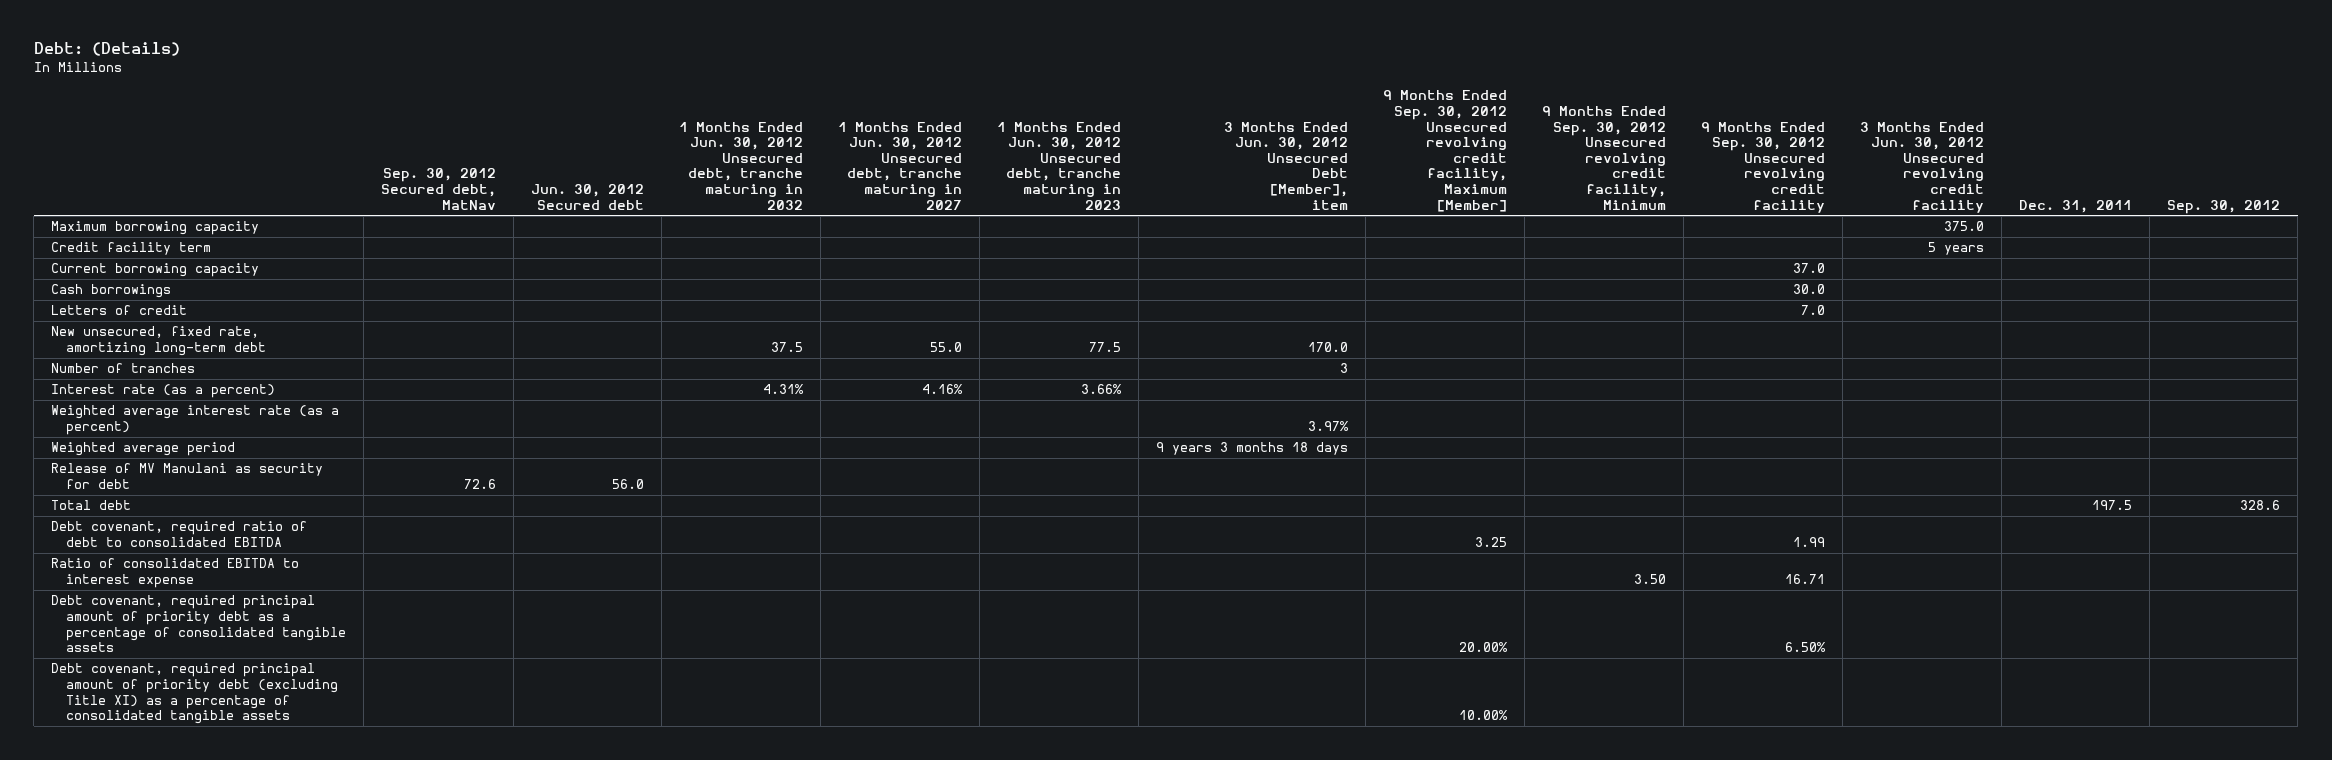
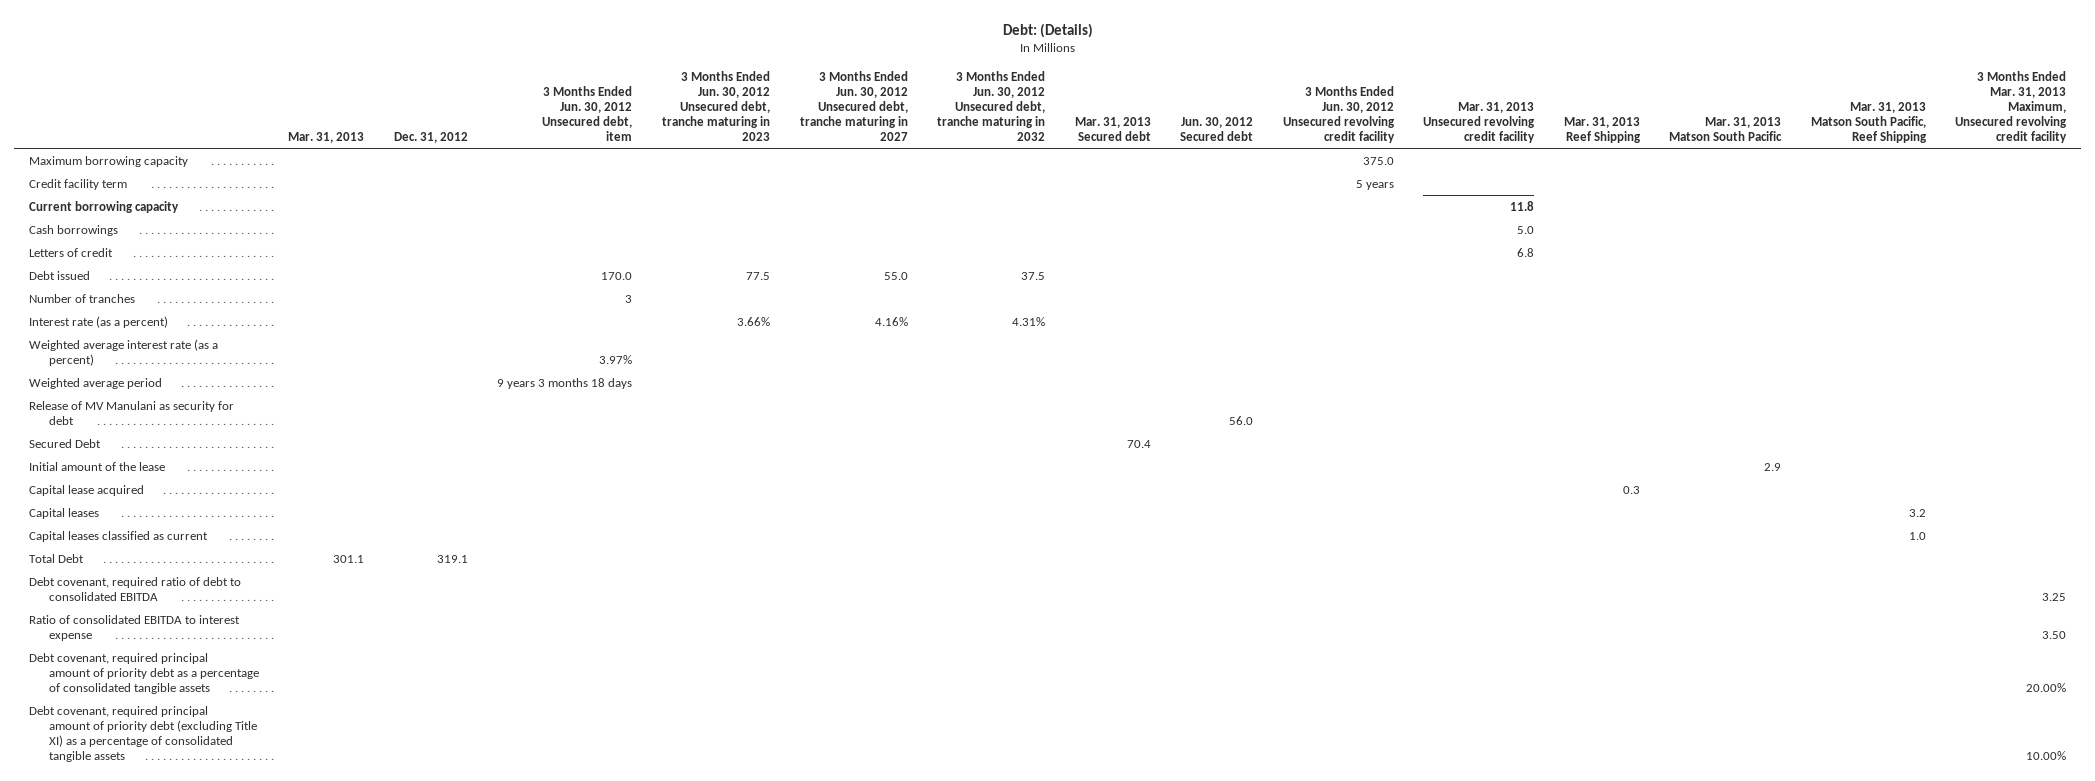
- | Sep. 30, 2012 Secured debt, MatNav | Jun. 30, 2012 Secured debt | 1 Months Ended Jun. 30, 2012 Unsecured debt, tranche maturing in 2032 | 1 Months Ended Jun. 30, 2012 Unsecured debt, tranche maturing in 2027 | 1 Months Ended Jun. 30, 2012 Unsecured debt, tranche maturing in 2023 | 3 Months Ended Jun. 30, 2012 Unsecured Debt [Member], item | 9 Months Ended Sep. 30, 2012 Unsecured revolving credit facility, Maximum [Member] | 9 Months Ended Sep. 30, 2012 Unsecured revolving credit facility, Minimum | 9 Months Ended Sep. 30, 2012 Unsecured revolving credit facility | 3 Months Ended Jun. 30, 2012 Unsecured revolving credit facility | Dec. 31, 2011 | Sep. 30, 2012
+ | Mar. 31, 2013 | Dec. 31, 2012 | 3 Months Ended Jun. 30, 2012 Unsecured debt, item | 3 Months Ended Jun. 30, 2012 Unsecured debt, tranche maturing in 2023 | 3 Months Ended Jun. 30, 2012 Unsecured debt, tranche maturing in 2027 | 3 Months Ended Jun. 30, 2012 Unsecured debt, tranche maturing in 2032 | Mar. 31, 2013 Secured debt | Jun. 30, 2012 Secured debt | 3 Months Ended Jun. 30, 2012 Unsecured revolving credit facility | Mar. 31, 2013 Unsecured revolving credit facility | Mar. 31, 2013 Reef Shipping | Mar. 31, 2013 Matson South Pacific | Mar. 31, 2013 Matson South Pacific, Reef Shipping | 3 Months Ended Mar. 31, 2013 Maximum, Unsecured revolving credit facility
- New unsecured, fixed rate, amortizing long-term debt | | | 37.5 | 55.0 | 77.5 | 170.0 | | | | | |
+ Debt issued | | | 170.0 | 77.5 | 55.0 | 37.5 | | | | | | | |
- Total debt | | | | | | | | | | | 197.5 | 328.6
+ Secured Debt | | | | | | | 70.4 | | | | | | |
+ Initial amount of the lease | | | | | | | | | | | | 2.9 | |
+ Capital lease acquired | | | | | | | | | | | 0.3 | | |
+ Capital leases | | | | | | | | | | | | | 3.2 |
+ Capital leases classified as current | | | | | | | | | | | | | 1.0 |
+ Total Debt | 301.1 | 319.1 | | | | | | | | | | | |

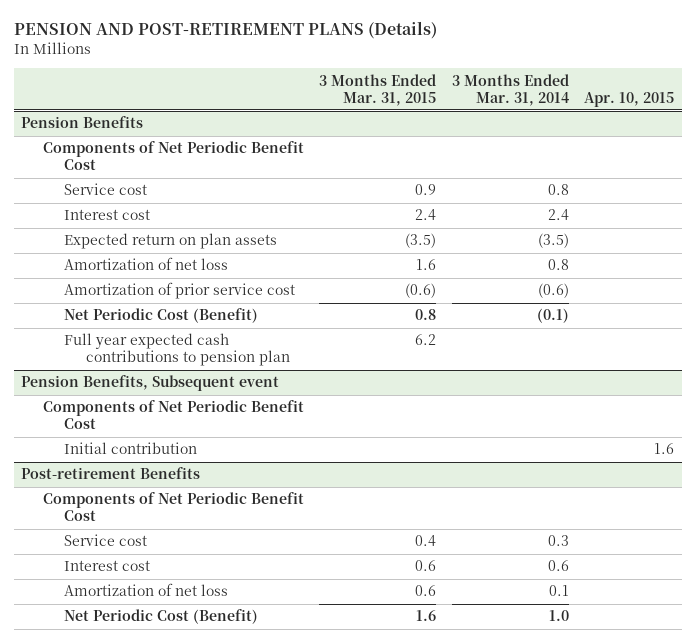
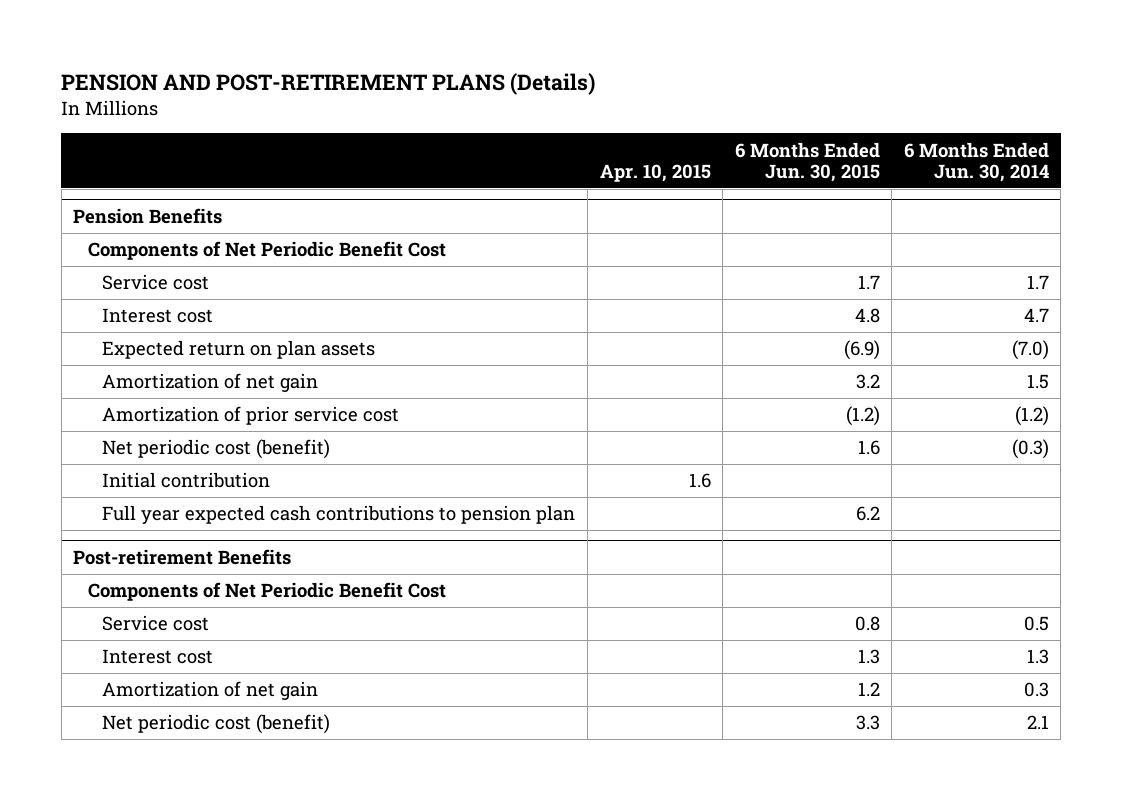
- | 3 Months Ended Mar. 31, 2015 | 3 Months Ended Mar. 31, 2014 | Apr. 10, 2015
+ | Apr. 10, 2015 | 6 Months Ended Jun. 30, 2015 | 6 Months Ended Jun. 30, 2014
@ Pension Benefits
- Amortization of net loss | 1.6 | 0.8 |
+ Amortization of net gain | | 3.2 | 1.5
- Net Periodic Cost (Benefit) | 0.8 | (0.1) |
+ Net periodic cost (benefit) | | 1.6 | (0.3)
+ Initial contribution | 1.6 | |
- Pension Benefits, Subsequent event
- Components of Net Periodic Benefit Cost
- Initial contribution | | | 1.6
@ Post-retirement Benefits
- Amortization of net loss | 0.6 | 0.1 |
- Net Periodic Cost (Benefit) | 1.6 | 1.0 |
+ Amortization of net gain | | 1.2 | 0.3
+ Net periodic cost (benefit) | | 3.3 | 2.1

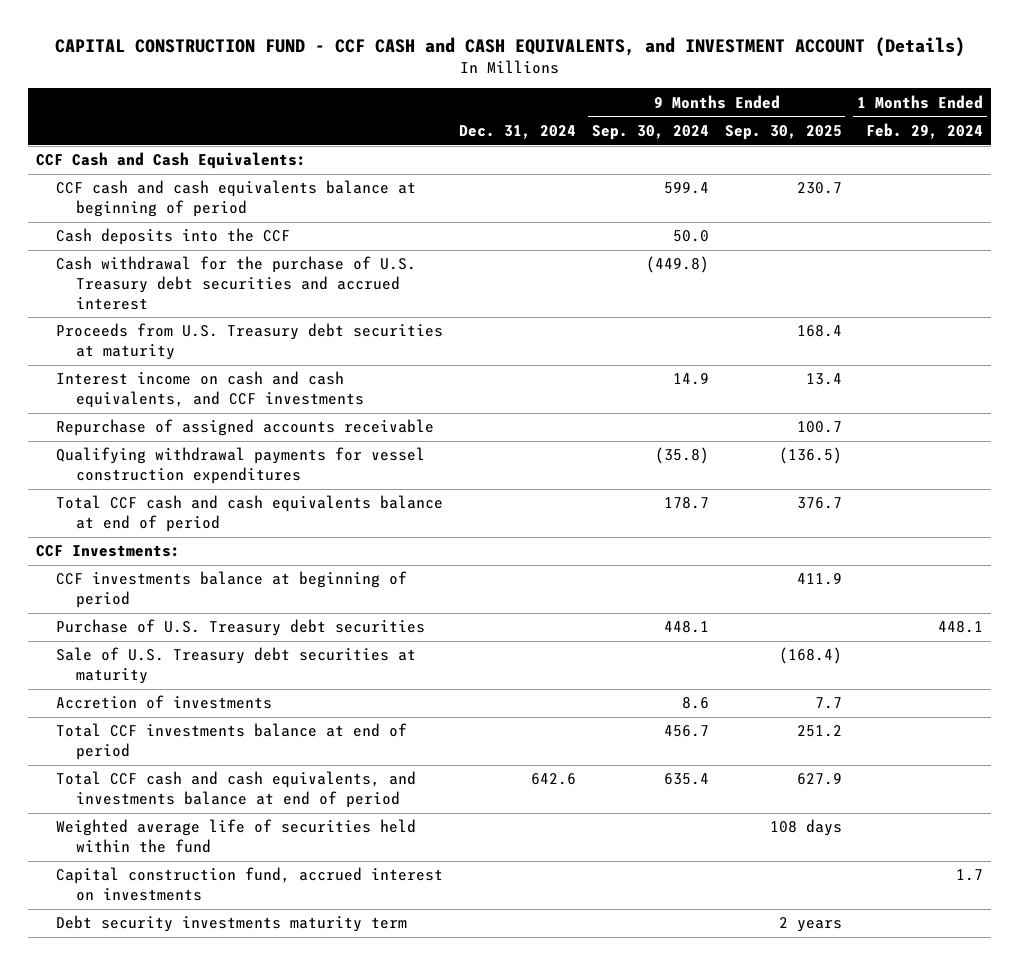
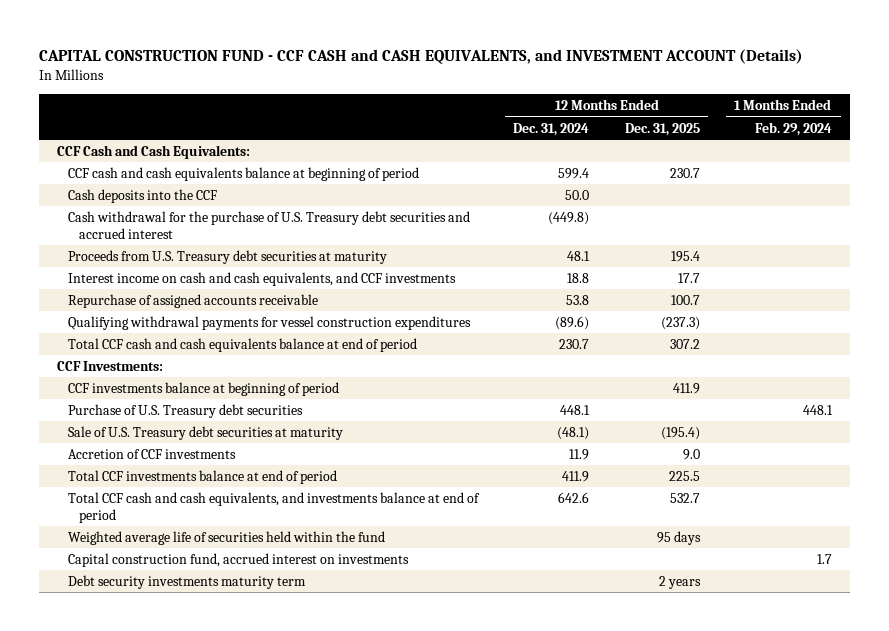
- | Dec. 31, 2024 | 9 Months Ended Sep. 30, 2024 | 9 Months Ended Sep. 30, 2025 | 1 Months Ended Feb. 29, 2024
+ | 12 Months Ended Dec. 31, 2024 | 12 Months Ended Dec. 31, 2025 | 1 Months Ended Feb. 29, 2024
- Accretion of investments | | 8.6 | 7.7 |
+ Accretion of CCF investments | 11.9 | 9.0 |

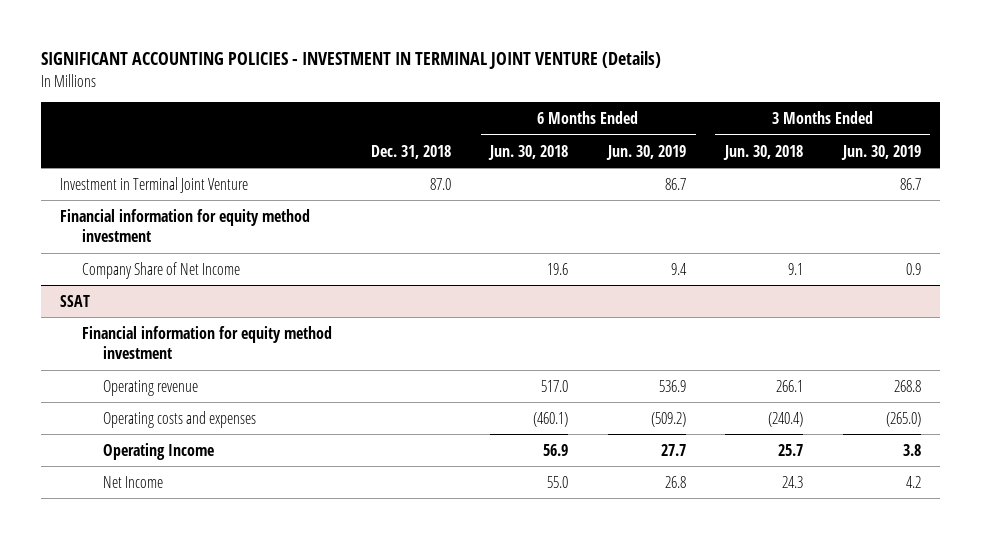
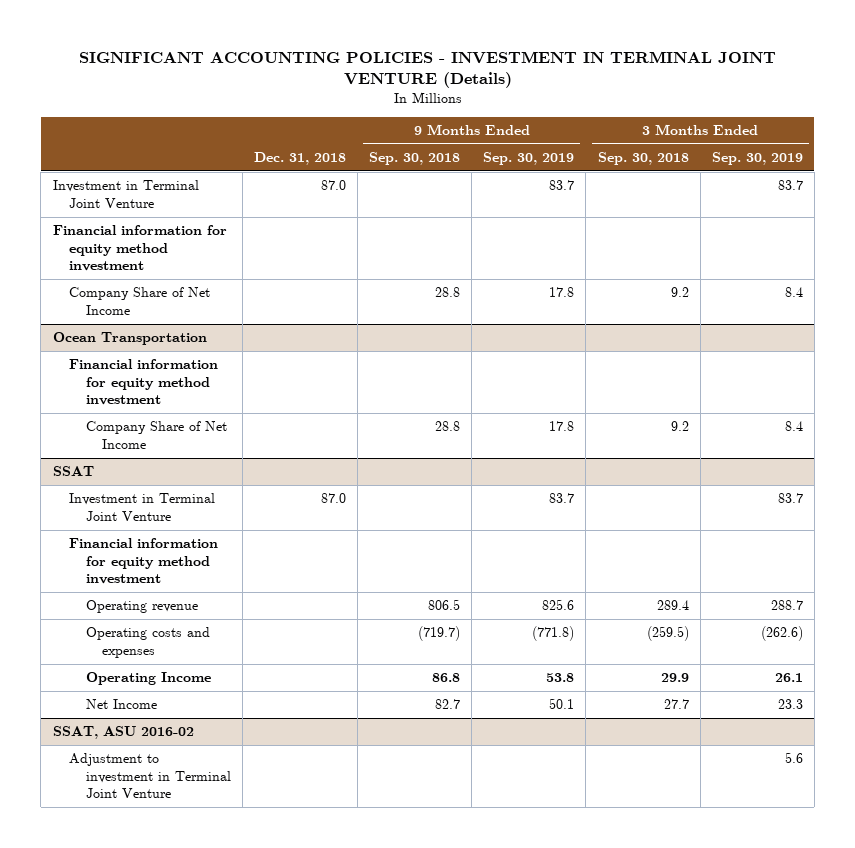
- | Dec. 31, 2018 | 6 Months Ended Jun. 30, 2018 | 6 Months Ended Jun. 30, 2019 | 3 Months Ended Jun. 30, 2018 | 3 Months Ended Jun. 30, 2019
+ | Dec. 31, 2018 | 9 Months Ended Sep. 30, 2018 | 9 Months Ended Sep. 30, 2019 | 3 Months Ended Sep. 30, 2018 | 3 Months Ended Sep. 30, 2019
+ Ocean Transportation
+ Financial information for equity method investment
+ Company Share of Net Income | | 28.8 | 17.8 | 9.2 | 8.4
@ SSAT
+ Investment in Terminal Joint Venture | 87.0 | | 83.7 | | 83.7
+ SSAT, ASU 2016-02
+ Adjustment to investment in Terminal Joint Venture | | | | | 5.6

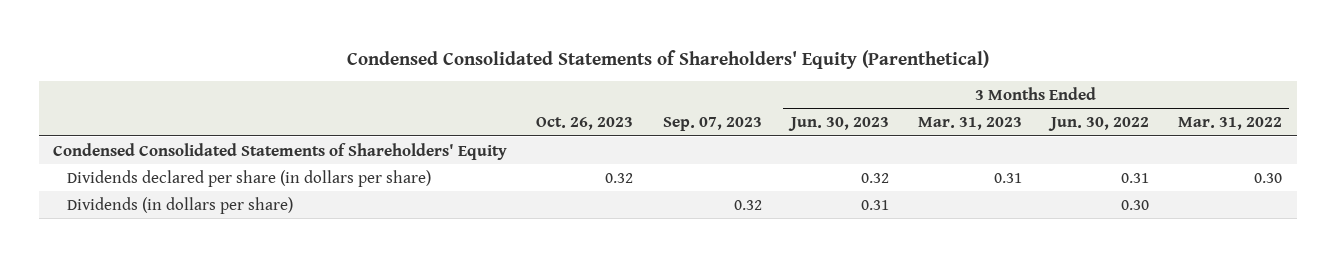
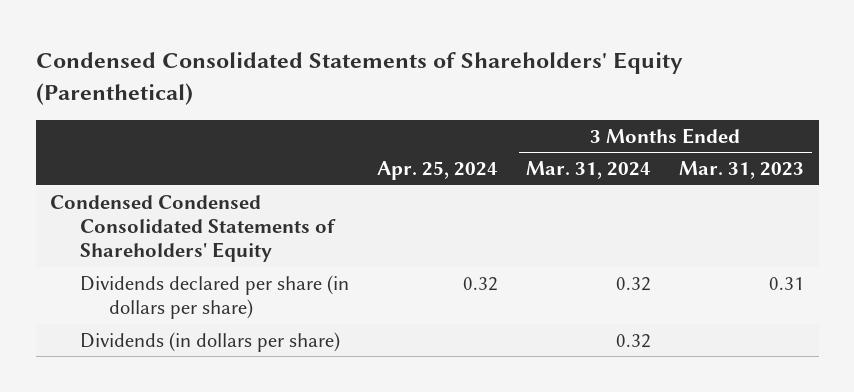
- | Oct. 26, 2023 | Sep. 07, 2023 | 3 Months Ended Jun. 30, 2023 | 3 Months Ended Mar. 31, 2023 | 3 Months Ended Jun. 30, 2022 | 3 Months Ended Mar. 31, 2022
+ | Apr. 25, 2024 | 3 Months Ended Mar. 31, 2024 | 3 Months Ended Mar. 31, 2023
- Condensed Consolidated Statements of Shareholders' Equity
+ Condensed Condensed Consolidated Statements of Shareholders' Equity

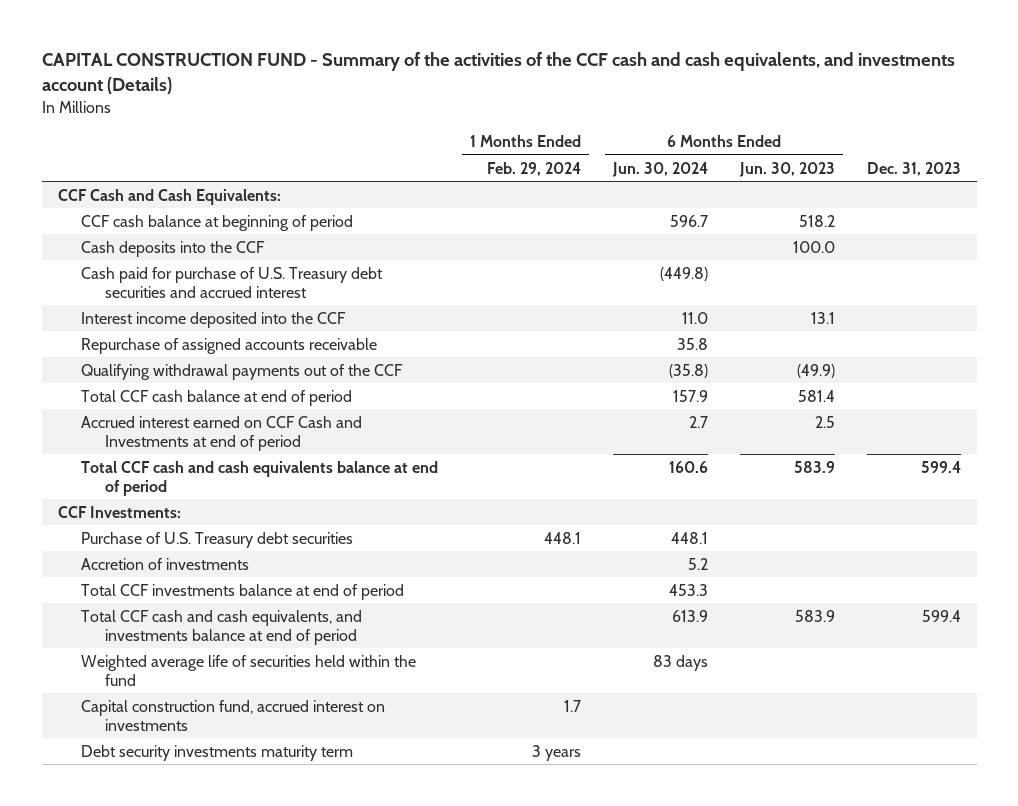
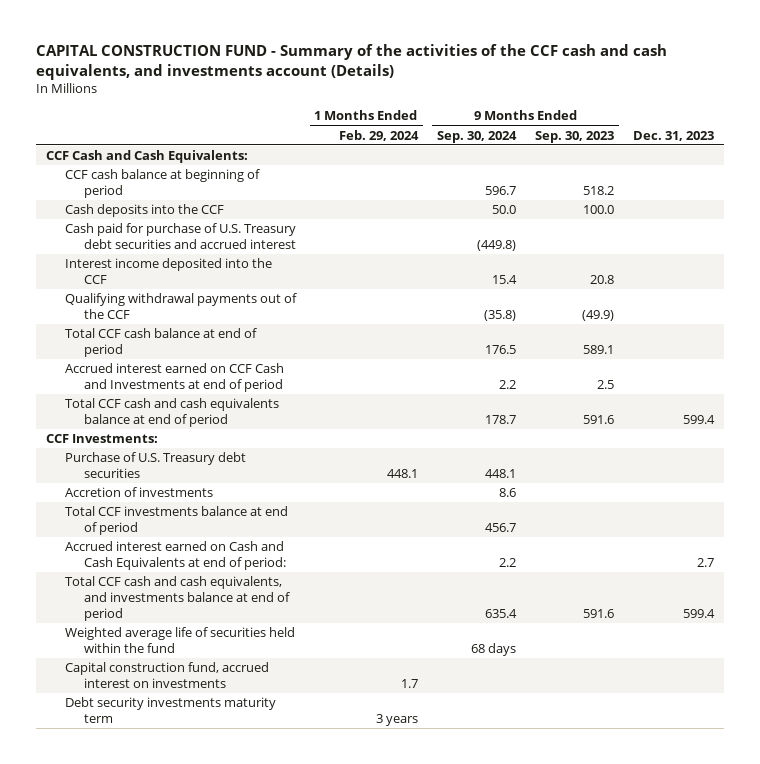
- | 1 Months Ended Feb. 29, 2024 | 6 Months Ended Jun. 30, 2024 | 6 Months Ended Jun. 30, 2023 | Dec. 31, 2023
+ | 1 Months Ended Feb. 29, 2024 | 9 Months Ended Sep. 30, 2024 | 9 Months Ended Sep. 30, 2023 | Dec. 31, 2023
- Repurchase of assigned accounts receivable | | 35.8 | |
+ Accrued interest earned on Cash and Cash Equivalents at end of period: | | 2.2 | | 2.7

